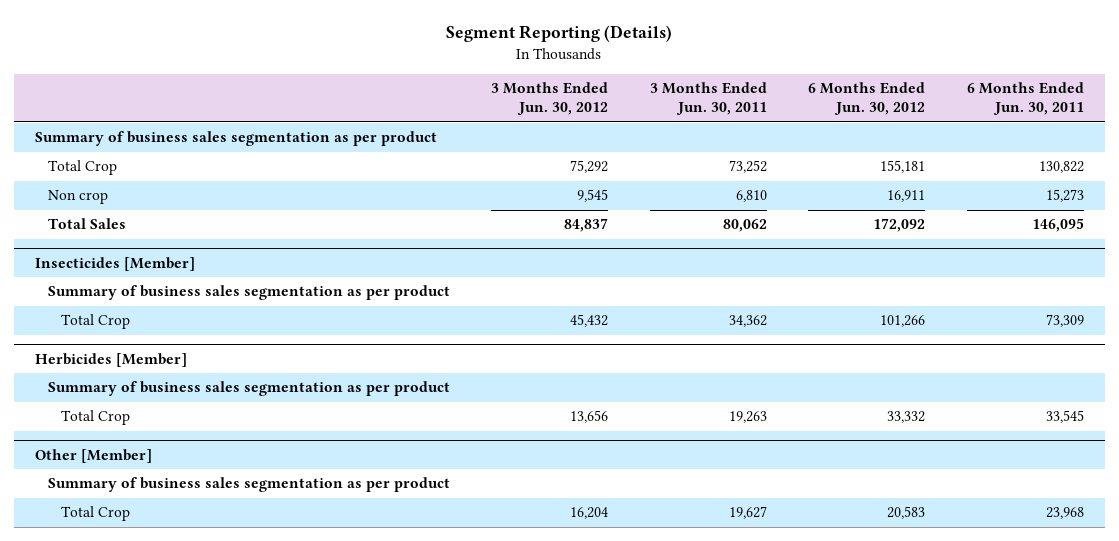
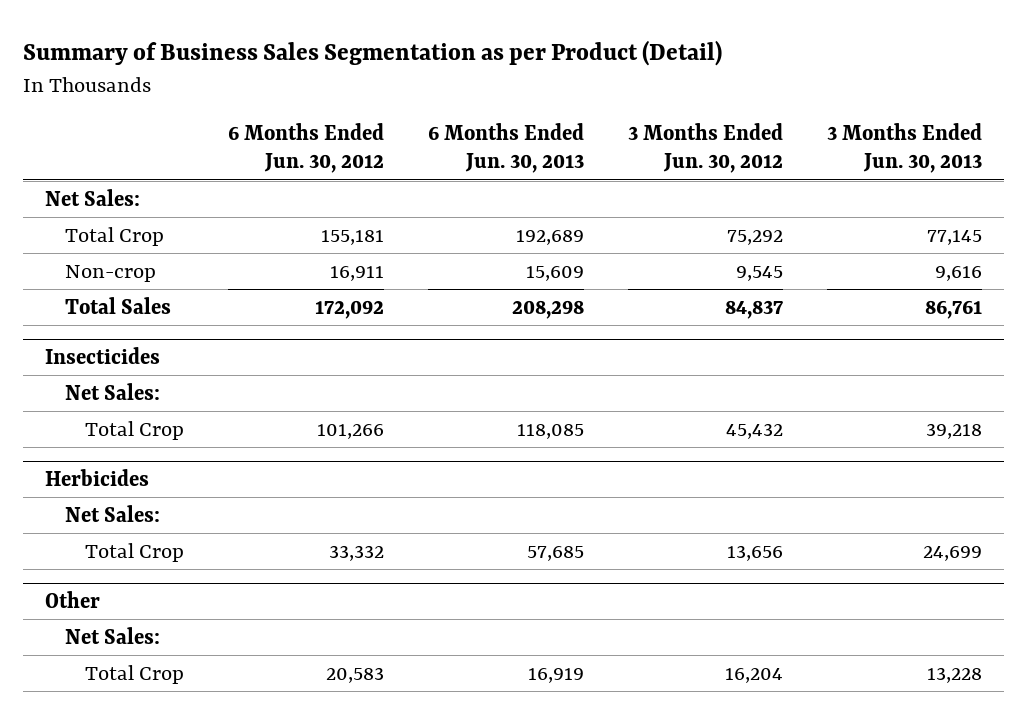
- Segment Reporting (Details)
+ Summary of Business Sales Segmentation as per Product (Detail)
- | 3 Months Ended Jun. 30, 2012 | 3 Months Ended Jun. 30, 2011 | 6 Months Ended Jun. 30, 2012 | 6 Months Ended Jun. 30, 2011
+ | 6 Months Ended Jun. 30, 2012 | 6 Months Ended Jun. 30, 2013 | 3 Months Ended Jun. 30, 2012 | 3 Months Ended Jun. 30, 2013
- Summary of business sales segmentation as per product
+ Net Sales:
- Non crop | 9,545 | 6,810 | 16,911 | 15,273
+ Non-crop | 16,911 | 15,609 | 9,545 | 9,616
- Insecticides [Member]
- Summary of business sales segmentation as per product
+ Insecticides
+ Net Sales:
- Herbicides [Member]
- Summary of business sales segmentation as per product
+ Herbicides
+ Net Sales:
- Other [Member]
- Summary of business sales segmentation as per product
+ Other
+ Net Sales:

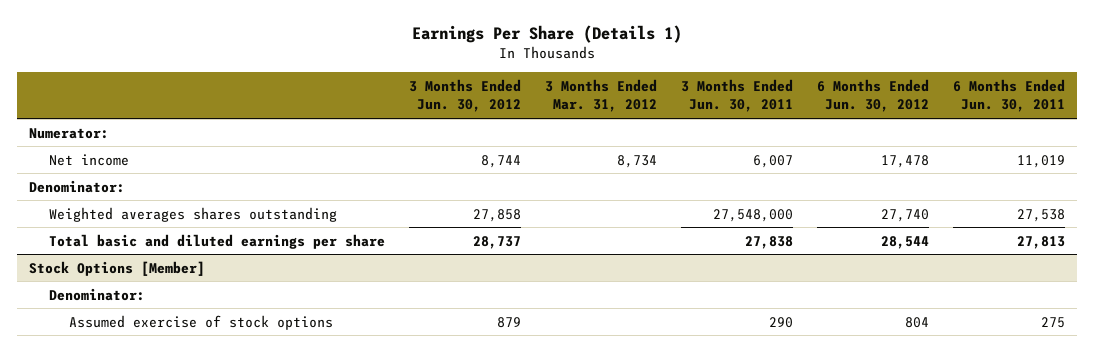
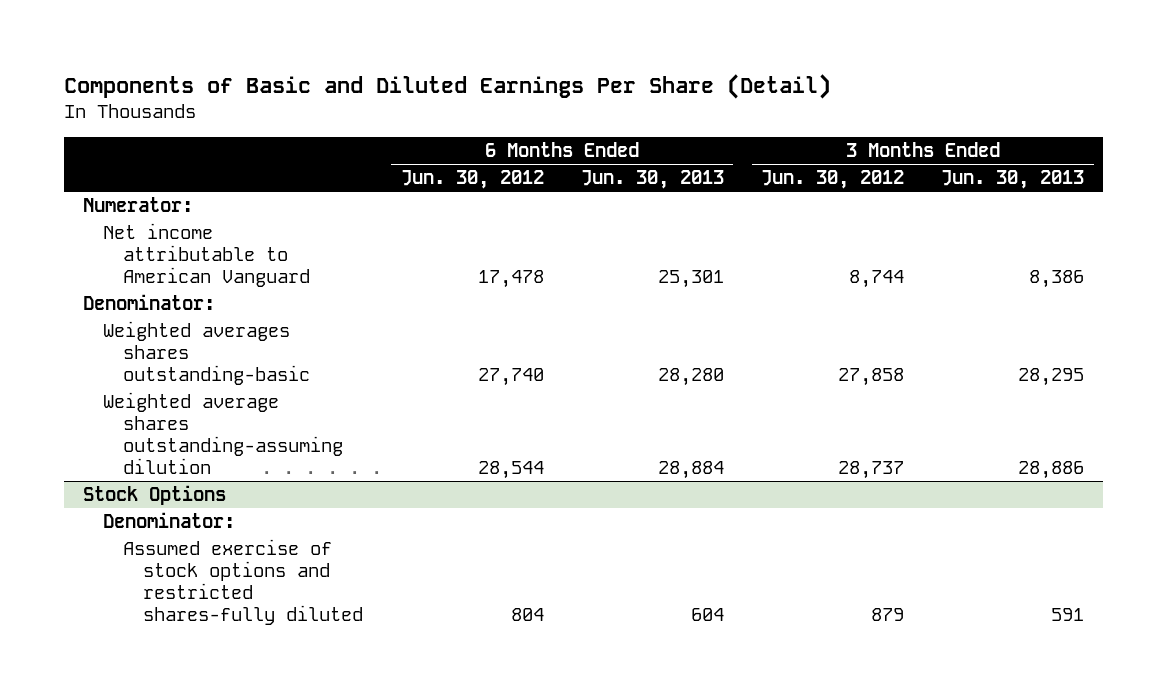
- Earnings Per Share (Details 1)
+ Components of Basic and Diluted Earnings Per Share (Detail)
- | 3 Months Ended Jun. 30, 2012 | 3 Months Ended Mar. 31, 2012 | 3 Months Ended Jun. 30, 2011 | 6 Months Ended Jun. 30, 2012 | 6 Months Ended Jun. 30, 2011
+ | 6 Months Ended Jun. 30, 2012 | 6 Months Ended Jun. 30, 2013 | 3 Months Ended Jun. 30, 2012 | 3 Months Ended Jun. 30, 2013
- Net income | 8,744 | 8,734 | 6,007 | 17,478 | 11,019
+ Net income attributable to American Vanguard | 17,478 | 25,301 | 8,744 | 8,386
- Weighted averages shares outstanding | 27,858 | | 27,548,000 | 27,740 | 27,538
- Total basic and diluted earnings per share | 28,737 | | 27,838 | 28,544 | 27,813
- Stock Options [Member]
+ Weighted averages shares outstanding-basic | 27,740 | 28,280 | 27,858 | 28,295
+ Weighted average shares outstanding-assuming dilution | 28,544 | 28,884 | 28,737 | 28,886
+ Stock Options
- Assumed exercise of stock options | 879 | | 290 | 804 | 275
+ Assumed exercise of stock options and restricted shares-fully diluted | 804 | 604 | 879 | 591

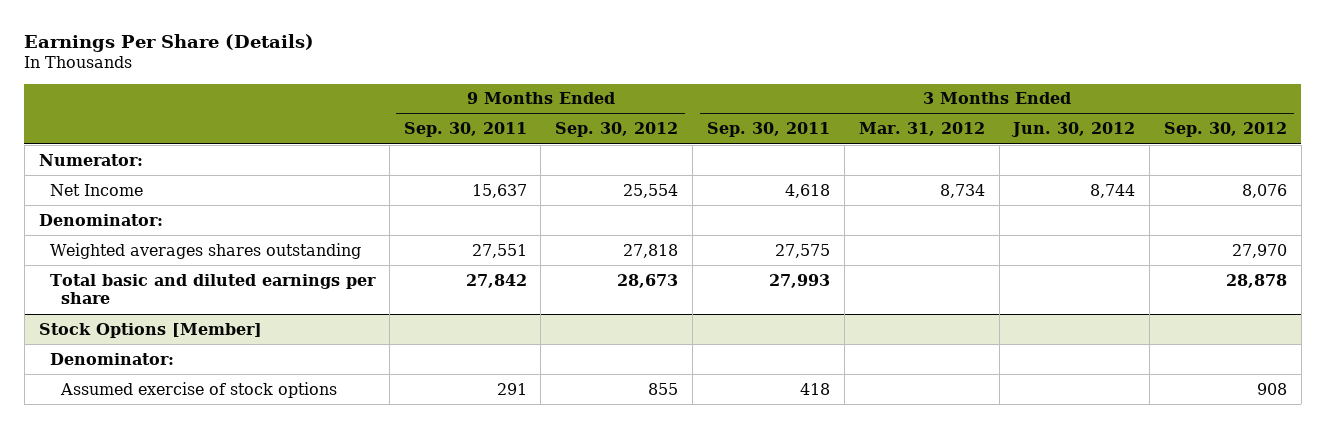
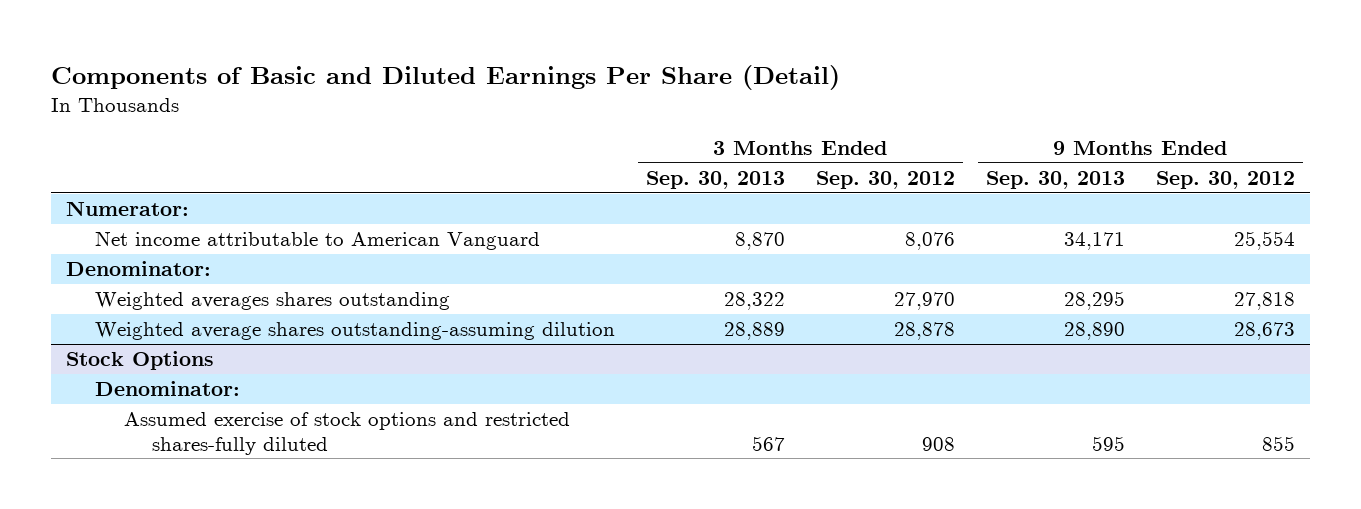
- Earnings Per Share (Details)
+ Components of Basic and Diluted Earnings Per Share (Detail)
- | 9 Months Ended Sep. 30, 2011 | 9 Months Ended Sep. 30, 2012 | 3 Months Ended Sep. 30, 2011 | 3 Months Ended Mar. 31, 2012 | 3 Months Ended Jun. 30, 2012 | 3 Months Ended Sep. 30, 2012
+ | 3 Months Ended Sep. 30, 2013 | 3 Months Ended Sep. 30, 2012 | 9 Months Ended Sep. 30, 2013 | 9 Months Ended Sep. 30, 2012
- Net Income | 15,637 | 25,554 | 4,618 | 8,734 | 8,744 | 8,076
+ Net income attributable to American Vanguard | 8,870 | 8,076 | 34,171 | 25,554
- Total basic and diluted earnings per share | 27,842 | 28,673 | 27,993 | | | 28,878
- Stock Options [Member]
+ Weighted average shares outstanding-assuming dilution | 28,889 | 28,878 | 28,890 | 28,673
+ Stock Options
- Assumed exercise of stock options | 291 | 855 | 418 | | | 908
+ Assumed exercise of stock options and restricted shares-fully diluted | 567 | 908 | 595 | 855

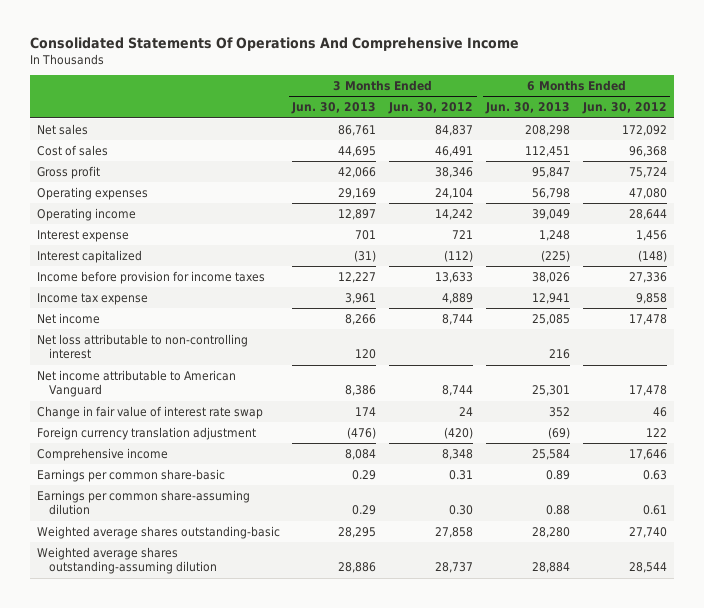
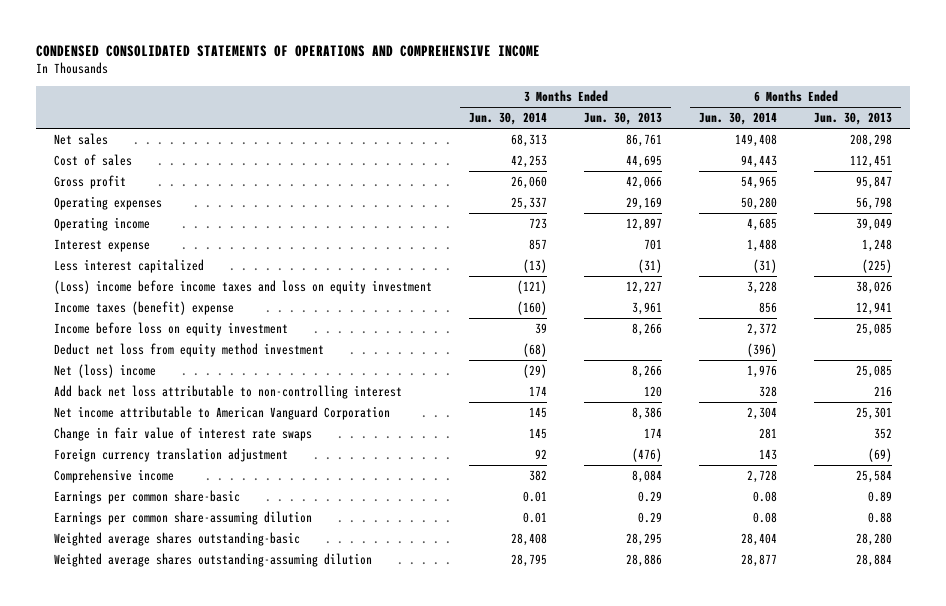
- Consolidated Statements Of Operations And Comprehensive Income
+ CONDENSED CONSOLIDATED STATEMENTS OF OPERATIONS AND COMPREHENSIVE INCOME
- | 3 Months Ended Jun. 30, 2013 | 3 Months Ended Jun. 30, 2012 | 6 Months Ended Jun. 30, 2013 | 6 Months Ended Jun. 30, 2012
+ | 3 Months Ended Jun. 30, 2014 | 3 Months Ended Jun. 30, 2013 | 6 Months Ended Jun. 30, 2014 | 6 Months Ended Jun. 30, 2013
- Interest capitalized | (31) | (112) | (225) | (148)
- Income before provision for income taxes | 12,227 | 13,633 | 38,026 | 27,336
- Income tax expense | 3,961 | 4,889 | 12,941 | 9,858
- Net income | 8,266 | 8,744 | 25,085 | 17,478
- Net loss attributable to non-controlling interest | 120 | | 216 |
- Net income attributable to American Vanguard | 8,386 | 8,744 | 25,301 | 17,478
- Change in fair value of interest rate swap | 174 | 24 | 352 | 46
+ Less interest capitalized | (13) | (31) | (31) | (225)
+ (Loss) income before income taxes and loss on equity investment | (121) | 12,227 | 3,228 | 38,026
+ Income taxes (benefit) expense | (160) | 3,961 | 856 | 12,941
+ Income before loss on equity investment | 39 | 8,266 | 2,372 | 25,085
+ Deduct net loss from equity method investment | (68) | | (396) |
+ Net (loss) income | (29) | 8,266 | 1,976 | 25,085
+ Add back net loss attributable to non-controlling interest | 174 | 120 | 328 | 216
+ Net income attributable to American Vanguard Corporation | 145 | 8,386 | 2,304 | 25,301
+ Change in fair value of interest rate swaps | 145 | 174 | 281 | 352

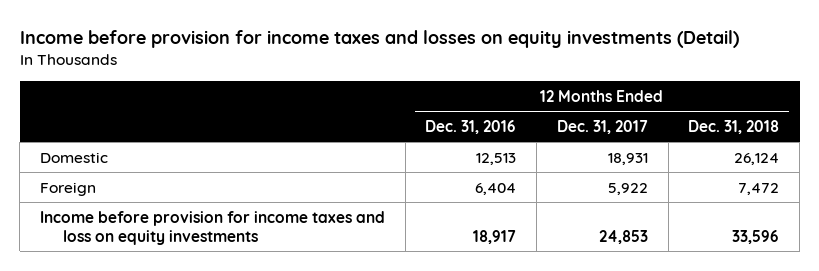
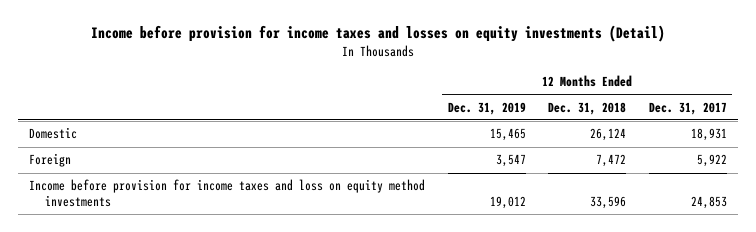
- | 12 Months Ended Dec. 31, 2016 | 12 Months Ended Dec. 31, 2017 | 12 Months Ended Dec. 31, 2018
+ | 12 Months Ended Dec. 31, 2019 | 12 Months Ended Dec. 31, 2018 | 12 Months Ended Dec. 31, 2017
- Income before provision for income taxes and loss on equity investments | 18,917 | 24,853 | 33,596
+ Income before provision for income taxes and loss on equity method investments | 19,012 | 33,596 | 24,853

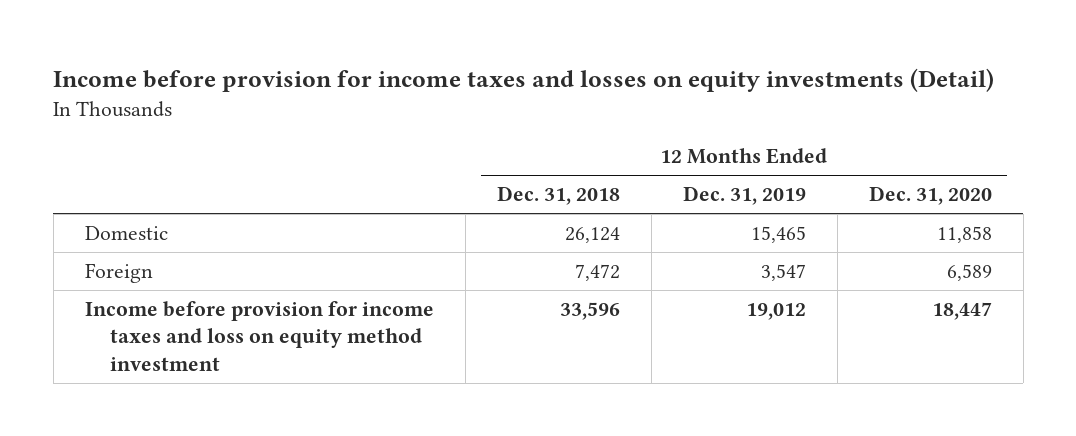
- | 12 Months Ended Dec. 31, 2019 | 12 Months Ended Dec. 31, 2018 | 12 Months Ended Dec. 31, 2017
+ | 12 Months Ended Dec. 31, 2018 | 12 Months Ended Dec. 31, 2019 | 12 Months Ended Dec. 31, 2020
- Income before provision for income taxes and loss on equity method investments | 19,012 | 33,596 | 24,853
+ Income before provision for income taxes and loss on equity method investment | 33,596 | 19,012 | 18,447

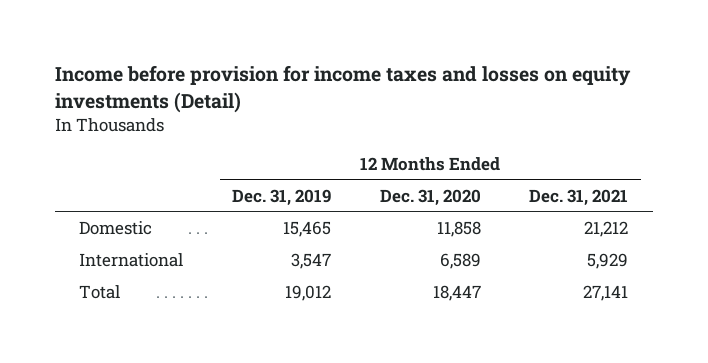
- | 12 Months Ended Dec. 31, 2018 | 12 Months Ended Dec. 31, 2019 | 12 Months Ended Dec. 31, 2020
+ | 12 Months Ended Dec. 31, 2019 | 12 Months Ended Dec. 31, 2020 | 12 Months Ended Dec. 31, 2021
- Foreign | 7,472 | 3,547 | 6,589
- Income before provision for income taxes and loss on equity method investment | 33,596 | 19,012 | 18,447
+ International | 3,547 | 6,589 | 5,929
+ Total | 19,012 | 18,447 | 27,141

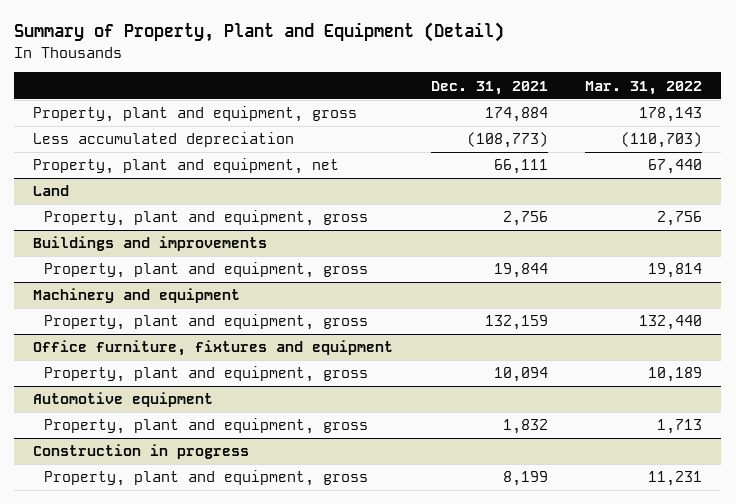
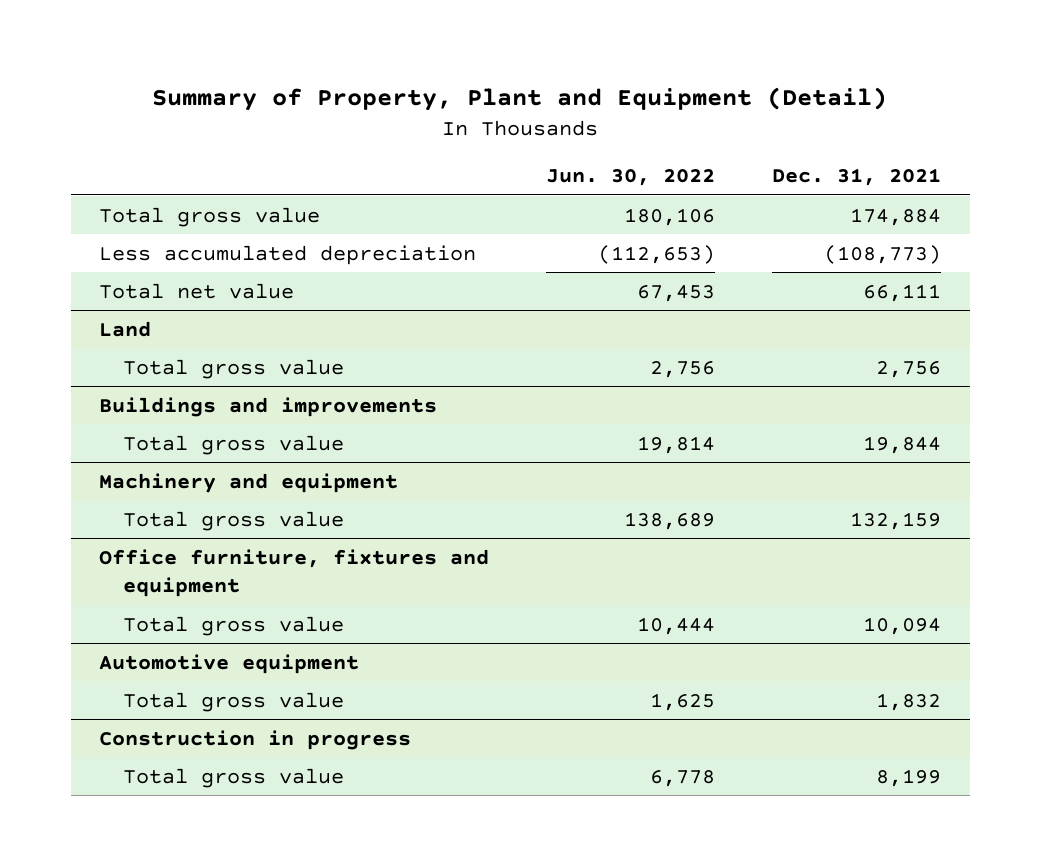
- | Dec. 31, 2021 | Mar. 31, 2022
+ | Jun. 30, 2022 | Dec. 31, 2021
- Property, plant and equipment, gross | 174,884 | 178,143
+ Total gross value | 180,106 | 174,884
- Property, plant and equipment, net | 66,111 | 67,440
+ Total net value | 67,453 | 66,111
@ Land
- Property, plant and equipment, gross | 2,756 | 2,756
+ Total gross value | 2,756 | 2,756
@ Buildings and improvements
- Property, plant and equipment, gross | 19,844 | 19,814
+ Total gross value | 19,814 | 19,844
@ Machinery and equipment
- Property, plant and equipment, gross | 132,159 | 132,440
+ Total gross value | 138,689 | 132,159
@ Office furniture, fixtures and equipment
- Property, plant and equipment, gross | 10,094 | 10,189
+ Total gross value | 10,444 | 10,094
@ Automotive equipment
- Property, plant and equipment, gross | 1,832 | 1,713
+ Total gross value | 1,625 | 1,832
@ Construction in progress
- Property, plant and equipment, gross | 8,199 | 11,231
+ Total gross value | 6,778 | 8,199

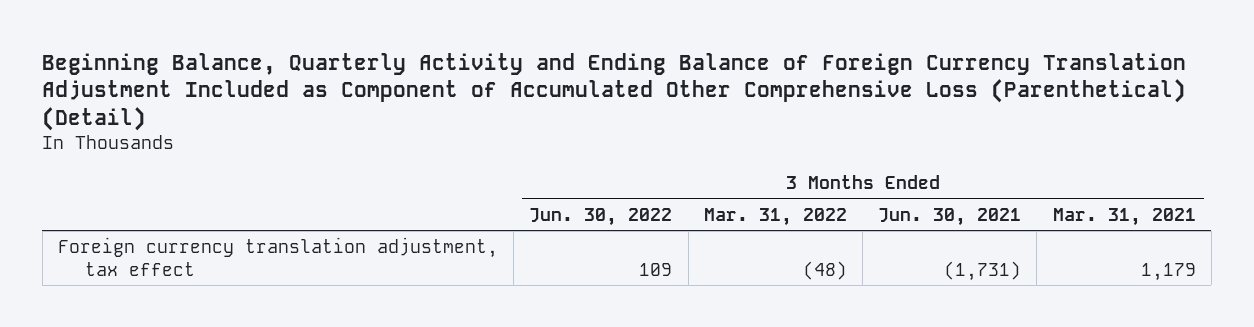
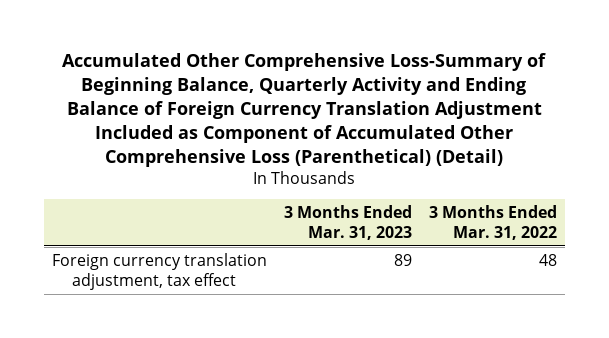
- Beginning Balance, Quarterly Activity and Ending Balance of Foreign Currency Translation Adjustment Included as Component of Accumulated Other Comprehensive Loss (Parenthetical) (Detail)
+ Accumulated Other Comprehensive Loss-Summary of Beginning Balance, Quarterly Activity and Ending Balance of Foreign Currency Translation Adjustment Included as Component of Accumulated Other Comprehensive Loss (Parenthetical) (Detail)
- | 3 Months Ended Jun. 30, 2022 | 3 Months Ended Mar. 31, 2022 | 3 Months Ended Jun. 30, 2021 | 3 Months Ended Mar. 31, 2021
+ | 3 Months Ended Mar. 31, 2023 | 3 Months Ended Mar. 31, 2022
- Foreign currency translation adjustment, tax effect | 109 | (48) | (1,731) | 1,179
+ Foreign currency translation adjustment, tax effect | 89 | 48

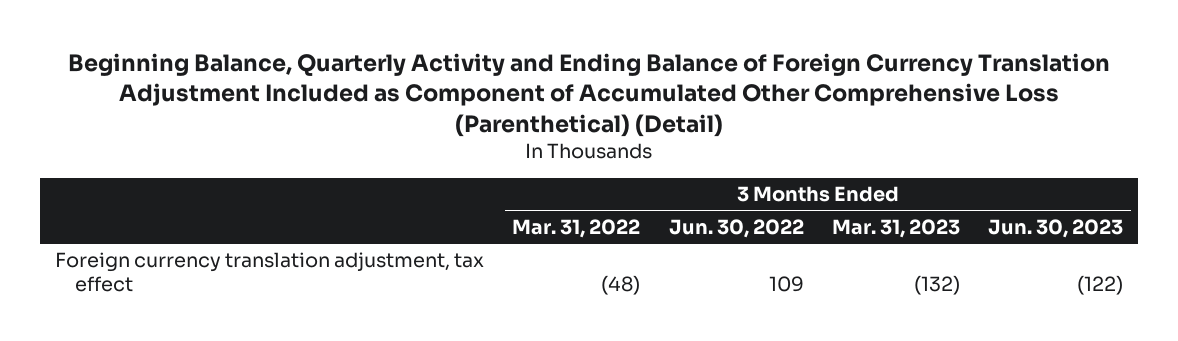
- Accumulated Other Comprehensive Loss-Summary of Beginning Balance, Quarterly Activity and Ending Balance of Foreign Currency Translation Adjustment Included as Component of Accumulated Other Comprehensive Loss (Parenthetical) (Detail)
+ Beginning Balance, Quarterly Activity and Ending Balance of Foreign Currency Translation Adjustment Included as Component of Accumulated Other Comprehensive Loss (Parenthetical) (Detail)
- | 3 Months Ended Mar. 31, 2023 | 3 Months Ended Mar. 31, 2022
+ | 3 Months Ended Mar. 31, 2022 | 3 Months Ended Jun. 30, 2022 | 3 Months Ended Mar. 31, 2023 | 3 Months Ended Jun. 30, 2023
- Foreign currency translation adjustment, tax effect | 89 | 48
+ Foreign currency translation adjustment, tax effect | (48) | 109 | (132) | (122)

